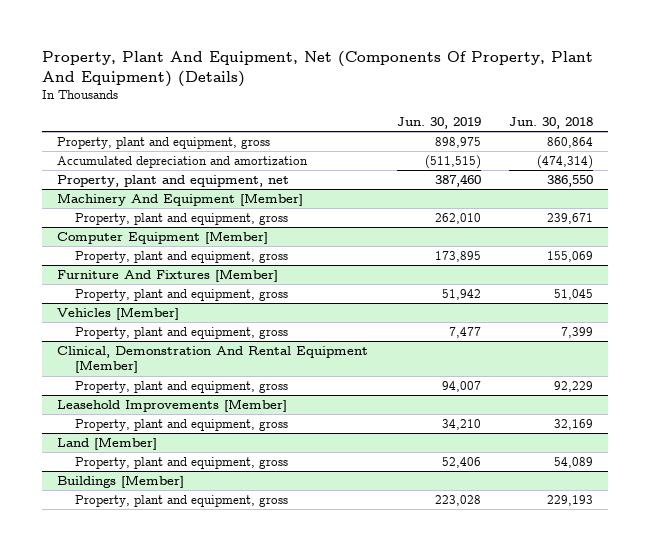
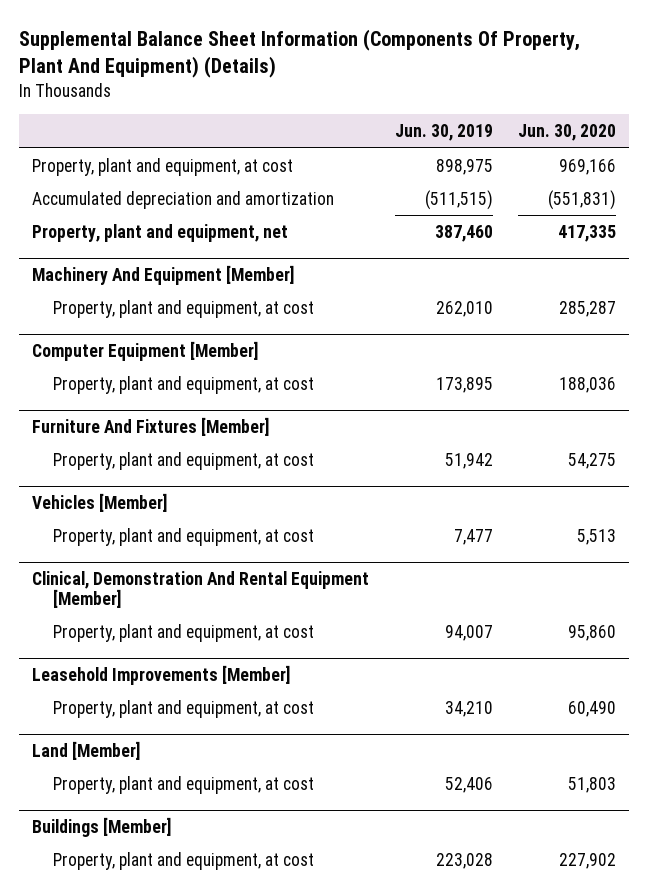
- Property, Plant And Equipment, Net (Components Of Property, Plant And Equipment) (Details)
+ Supplemental Balance Sheet Information (Components Of Property, Plant And Equipment) (Details)
- | Jun. 30, 2019 | Jun. 30, 2018
+ | Jun. 30, 2019 | Jun. 30, 2020
- Property, plant and equipment, gross | 898,975 | 860,864
+ Property, plant and equipment, at cost | 898,975 | 969,166
@ Machinery And Equipment [Member]
- Property, plant and equipment, gross | 262,010 | 239,671
+ Property, plant and equipment, at cost | 262,010 | 285,287
@ Computer Equipment [Member]
- Property, plant and equipment, gross | 173,895 | 155,069
+ Property, plant and equipment, at cost | 173,895 | 188,036
@ Furniture And Fixtures [Member]
- Property, plant and equipment, gross | 51,942 | 51,045
+ Property, plant and equipment, at cost | 51,942 | 54,275
@ Vehicles [Member]
- Property, plant and equipment, gross | 7,477 | 7,399
+ Property, plant and equipment, at cost | 7,477 | 5,513
@ Clinical, Demonstration And Rental Equipment [Member]
- Property, plant and equipment, gross | 94,007 | 92,229
+ Property, plant and equipment, at cost | 94,007 | 95,860
@ Leasehold Improvements [Member]
- Property, plant and equipment, gross | 34,210 | 32,169
+ Property, plant and equipment, at cost | 34,210 | 60,490
@ Land [Member]
- Property, plant and equipment, gross | 52,406 | 54,089
+ Property, plant and equipment, at cost | 52,406 | 51,803
@ Buildings [Member]
- Property, plant and equipment, gross | 223,028 | 229,193
+ Property, plant and equipment, at cost | 223,028 | 227,902

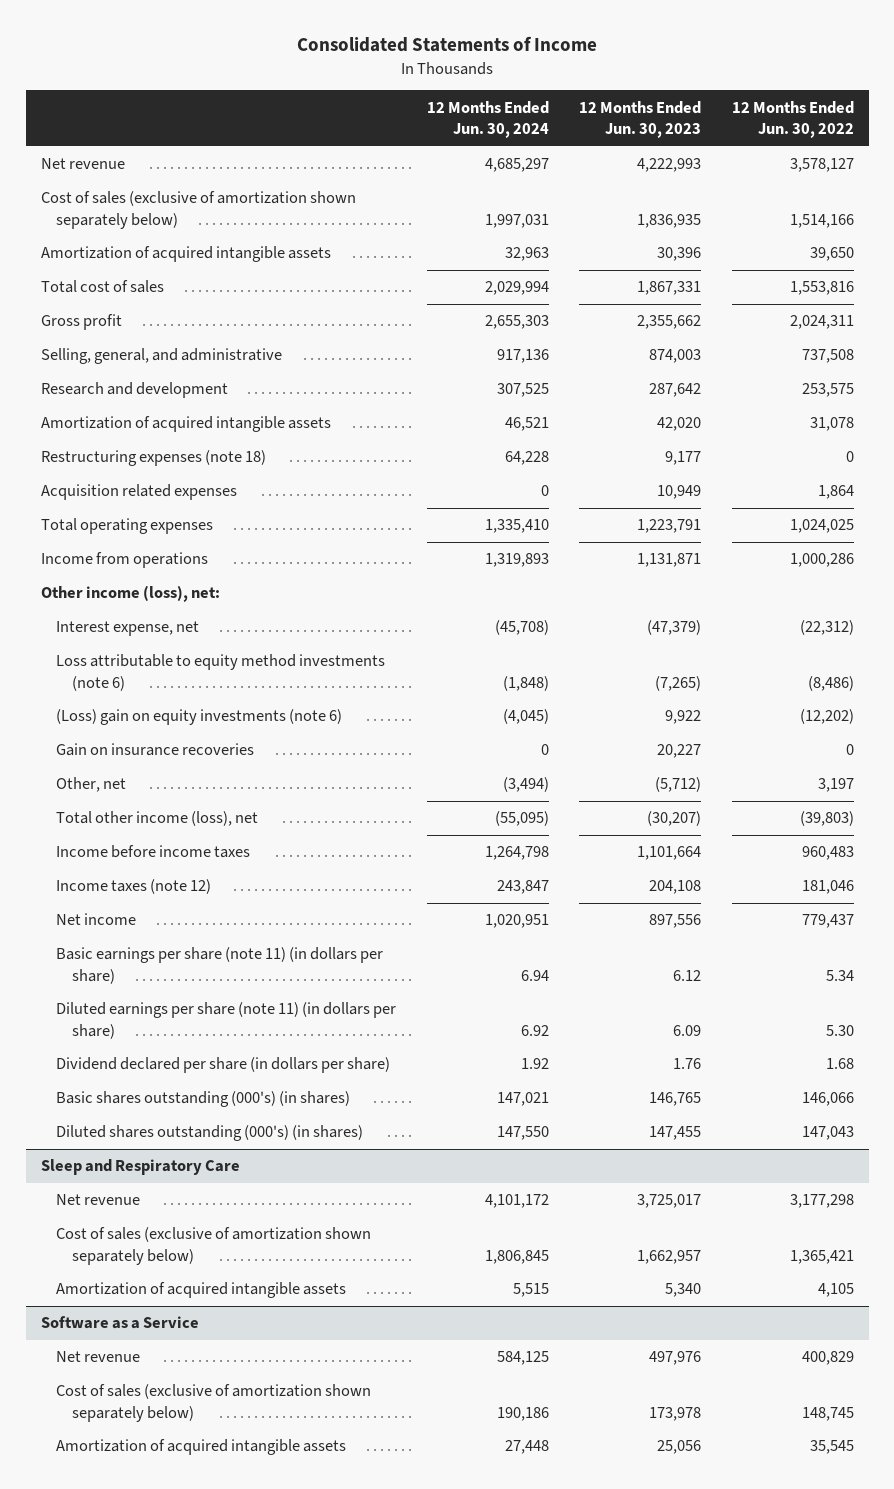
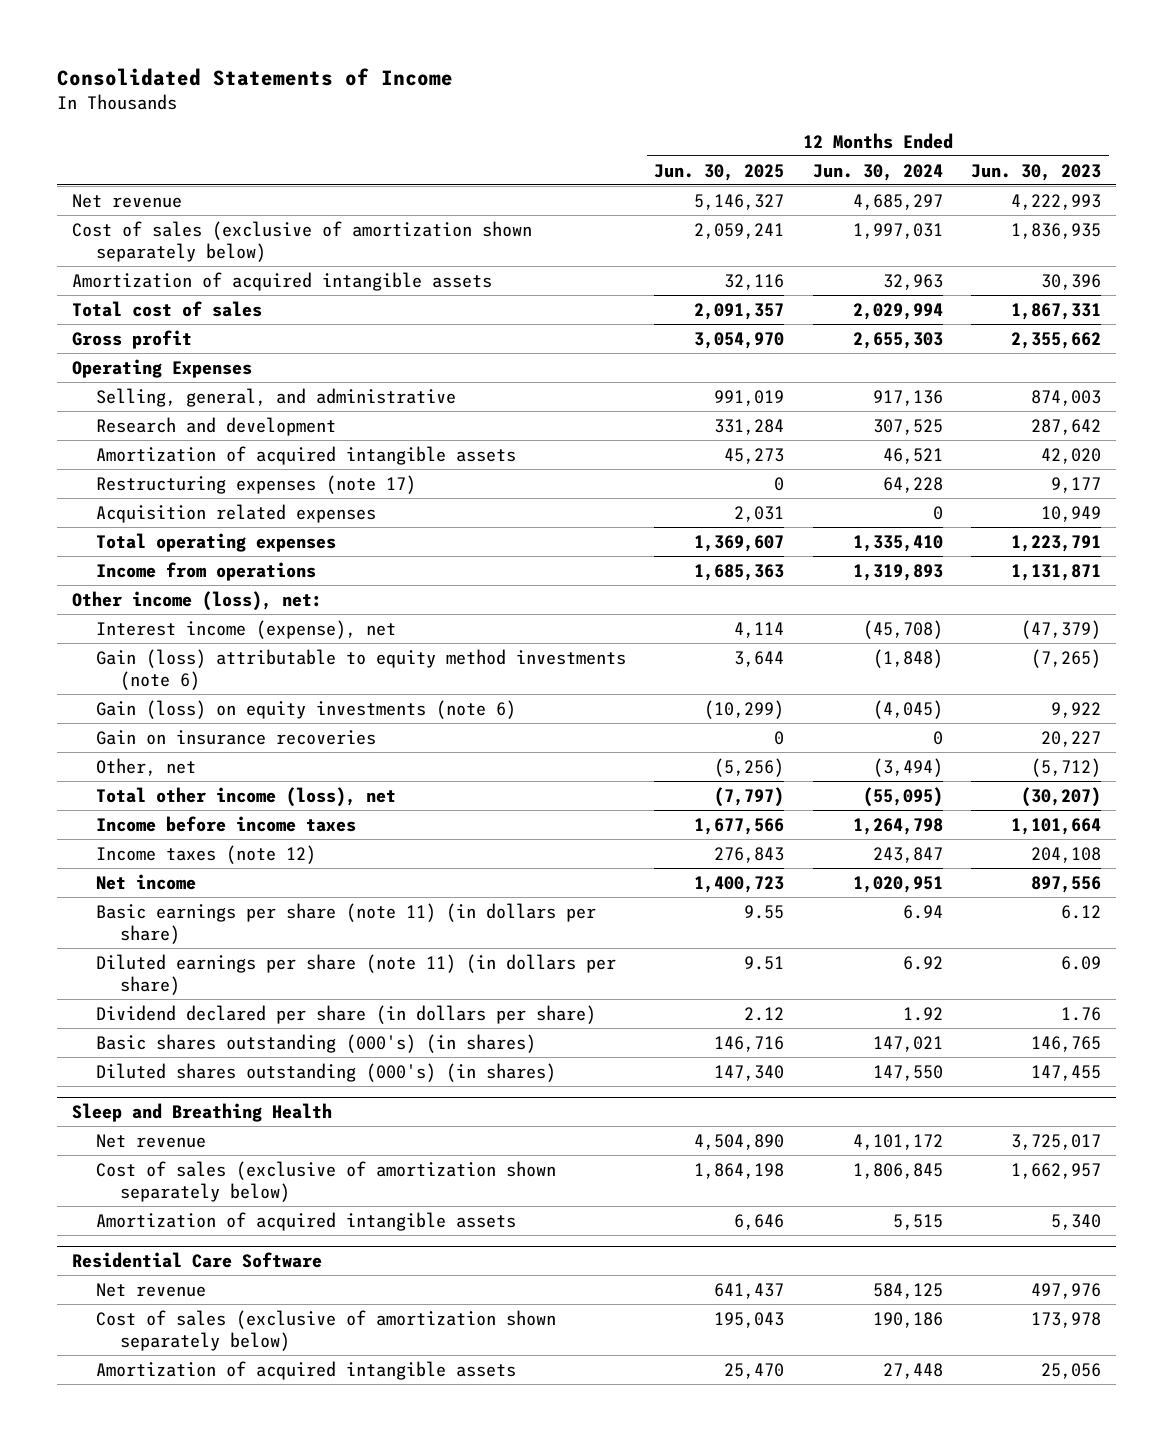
- | 12 Months Ended Jun. 30, 2024 | 12 Months Ended Jun. 30, 2023 | 12 Months Ended Jun. 30, 2022
+ | 12 Months Ended Jun. 30, 2025 | 12 Months Ended Jun. 30, 2024 | 12 Months Ended Jun. 30, 2023
+ Operating Expenses
- Restructuring expenses (note 18) | 64,228 | 9,177 | 0
+ Restructuring expenses (note 17) | 0 | 64,228 | 9,177
- Interest expense, net | (45,708) | (47,379) | (22,312)
- Loss attributable to equity method investments (note 6) | (1,848) | (7,265) | (8,486)
- (Loss) gain on equity investments (note 6) | (4,045) | 9,922 | (12,202)
+ Interest income (expense), net | 4,114 | (45,708) | (47,379)
+ Gain (loss) attributable to equity method investments (note 6) | 3,644 | (1,848) | (7,265)
+ Gain (loss) on equity investments (note 6) | (10,299) | (4,045) | 9,922
- Sleep and Respiratory Care
+ Sleep and Breathing Health
- Software as a Service
+ Residential Care Software

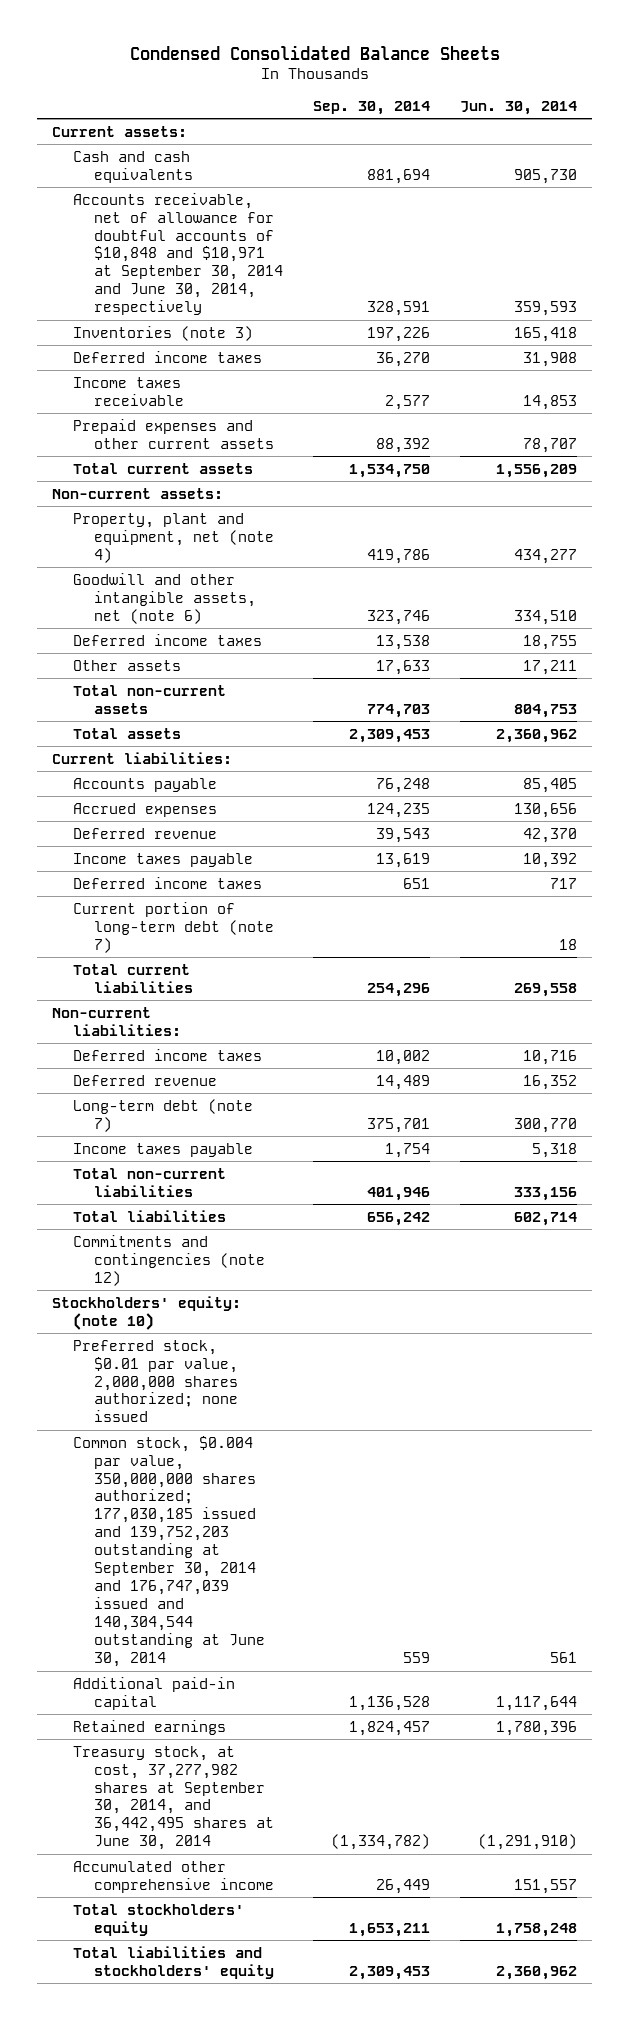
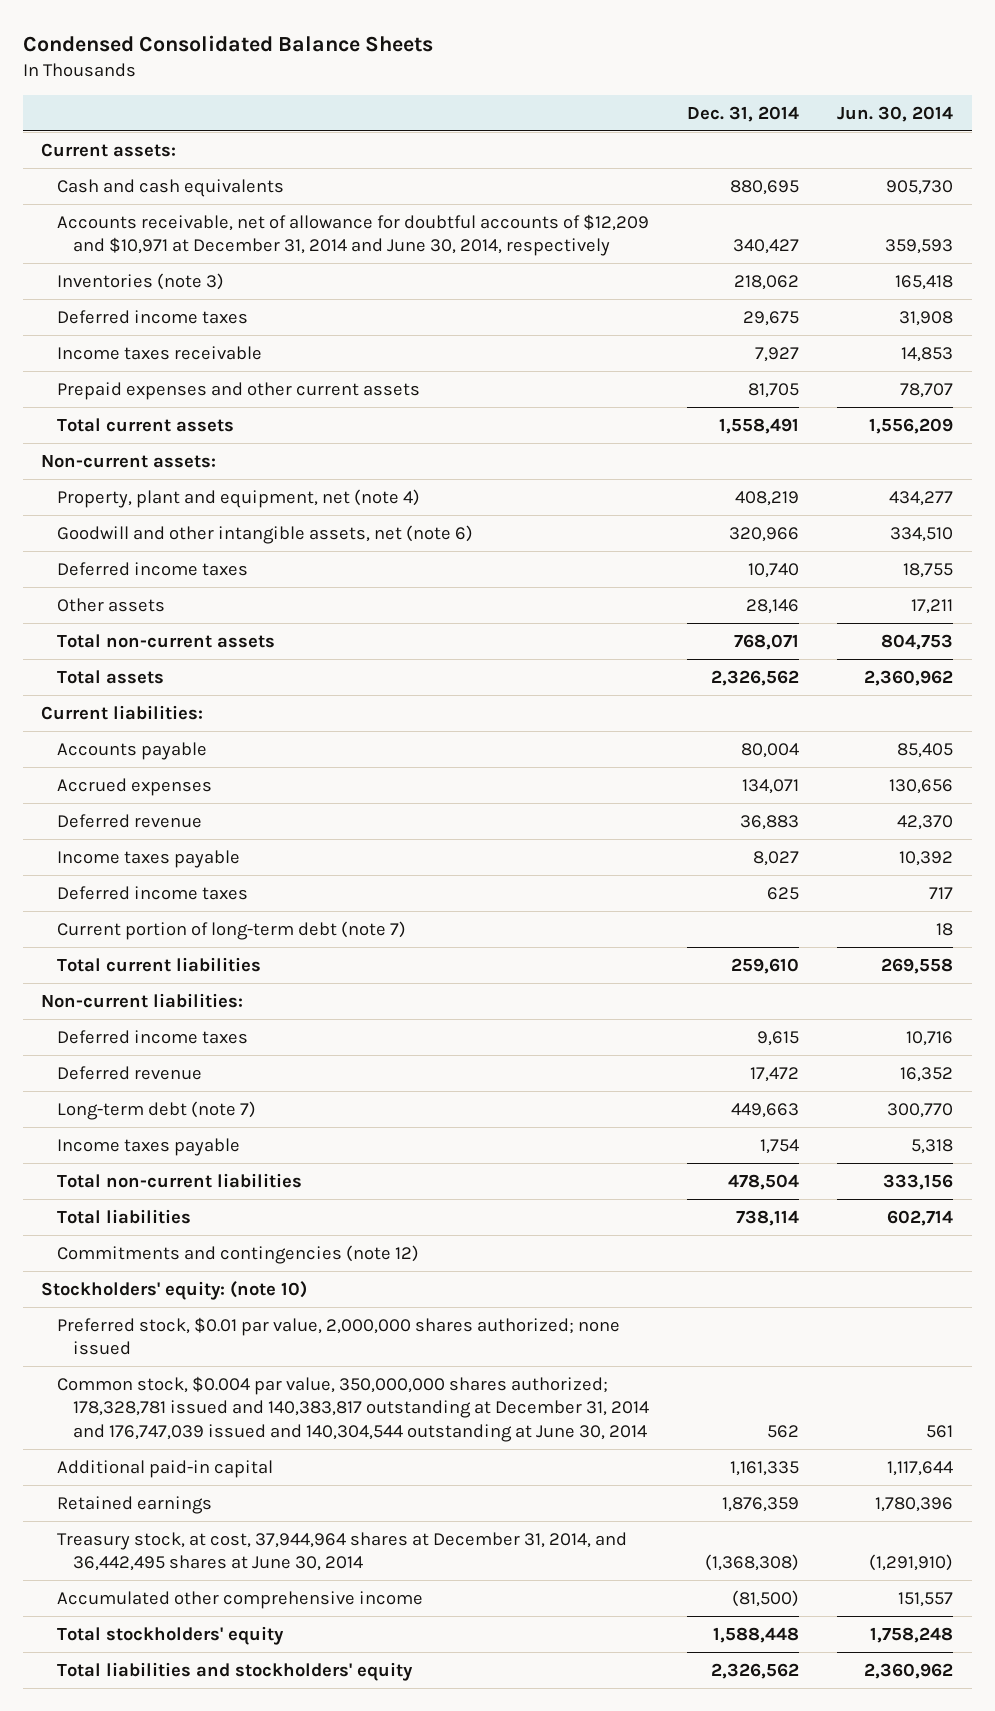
- | Sep. 30, 2014 | Jun. 30, 2014
+ | Dec. 31, 2014 | Jun. 30, 2014
- Accounts receivable, net of allowance for doubtful accounts of $10,848 and $10,971 at September 30, 2014 and June 30, 2014, respectively | 328,591 | 359,593
+ Accounts receivable, net of allowance for doubtful accounts of $12,209 and $10,971 at December 31, 2014 and June 30, 2014, respectively | 340,427 | 359,593
- Common stock, $0.004 par value, 350,000,000 shares authorized; 177,030,185 issued and 139,752,203 outstanding at September 30, 2014 and 176,747,039 issued and 140,304,544 outstanding at June 30, 2014 | 559 | 561
+ Common stock, $0.004 par value, 350,000,000 shares authorized; 178,328,781 issued and 140,383,817 outstanding at December 31, 2014 and 176,747,039 issued and 140,304,544 outstanding at June 30, 2014 | 562 | 561
- Treasury stock, at cost, 37,277,982 shares at September 30, 2014, and 36,442,495 shares at June 30, 2014 | (1,334,782) | (1,291,910)
+ Treasury stock, at cost, 37,944,964 shares at December 31, 2014, and 36,442,495 shares at June 30, 2014 | (1,368,308) | (1,291,910)

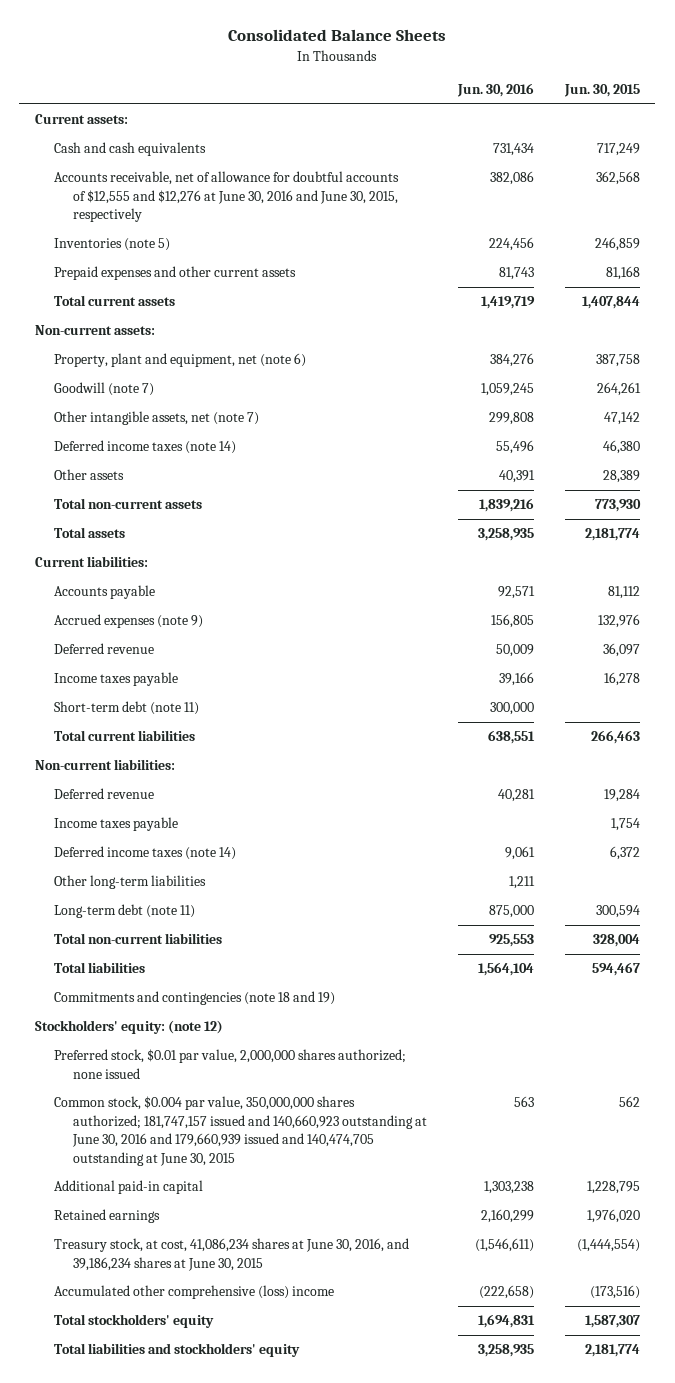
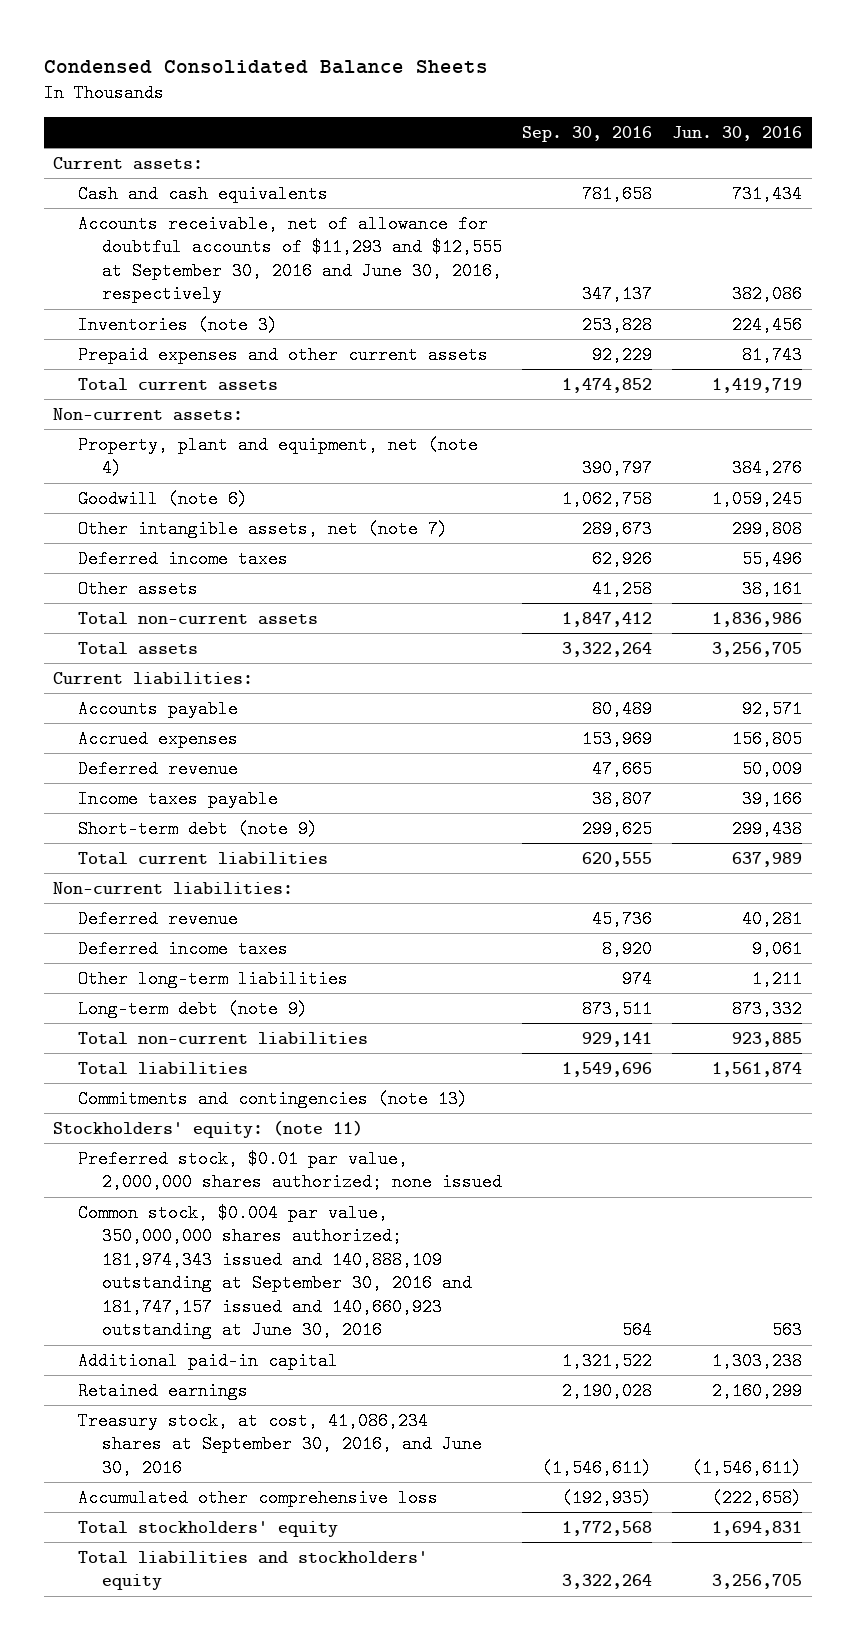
- Consolidated Balance Sheets
+ Condensed Consolidated Balance Sheets
- | Jun. 30, 2016 | Jun. 30, 2015
+ | Sep. 30, 2016 | Jun. 30, 2016
- Accounts receivable, net of allowance for doubtful accounts of $12,555 and $12,276 at June 30, 2016 and June 30, 2015, respectively | 382,086 | 362,568
- Inventories (note 5) | 224,456 | 246,859
+ Accounts receivable, net of allowance for doubtful accounts of $11,293 and $12,555 at September 30, 2016 and June 30, 2016, respectively | 347,137 | 382,086
+ Inventories (note 3) | 253,828 | 224,456
- Property, plant and equipment, net (note 6) | 384,276 | 387,758
- Goodwill (note 7) | 1,059,245 | 264,261
+ Property, plant and equipment, net (note 4) | 390,797 | 384,276
+ Goodwill (note 6) | 1,062,758 | 1,059,245
- Deferred income taxes (note 14) | 55,496 | 46,380
- Other assets | 40,391 | 28,389
- Total non-current assets | 1,839,216 | 773,930
- Total assets | 3,258,935 | 2,181,774
+ Deferred income taxes | 62,926 | 55,496
+ Other assets | 41,258 | 38,161
+ Total non-current assets | 1,847,412 | 1,836,986
+ Total assets | 3,322,264 | 3,256,705
- Accrued expenses (note 9) | 156,805 | 132,976
+ Accrued expenses | 153,969 | 156,805
- Short-term debt (note 11) | 300,000 |
- Total current liabilities | 638,551 | 266,463
+ Short-term debt (note 9) | 299,625 | 299,438
+ Total current liabilities | 620,555 | 637,989
- Income taxes payable | | 1,754
- Deferred income taxes (note 14) | 9,061 | 6,372
+ Deferred income taxes | 8,920 | 9,061
- Long-term debt (note 11) | 875,000 | 300,594
- Total non-current liabilities | 925,553 | 328,004
- Total liabilities | 1,564,104 | 594,467
- Commitments and contingencies (note 18 and 19)
- Stockholders' equity: (note 12)
+ Long-term debt (note 9) | 873,511 | 873,332
+ Total non-current liabilities | 929,141 | 923,885
+ Total liabilities | 1,549,696 | 1,561,874
+ Commitments and contingencies (note 13)
+ Stockholders' equity: (note 11)
- Common stock, $0.004 par value, 350,000,000 shares authorized; 181,747,157 issued and 140,660,923 outstanding at June 30, 2016 and 179,660,939 issued and 140,474,705 outstanding at June 30, 2015 | 563 | 562
+ Common stock, $0.004 par value, 350,000,000 shares authorized; 181,974,343 issued and 140,888,109 outstanding at September 30, 2016 and 181,747,157 issued and 140,660,923 outstanding at June 30, 2016 | 564 | 563
- Treasury stock, at cost, 41,086,234 shares at June 30, 2016, and 39,186,234 shares at June 30, 2015 | (1,546,611) | (1,444,554)
- Accumulated other comprehensive (loss) income | (222,658) | (173,516)
+ Treasury stock, at cost, 41,086,234 shares at September 30, 2016, and June 30, 2016 | (1,546,611) | (1,546,611)
+ Accumulated other comprehensive loss | (192,935) | (222,658)
- Total liabilities and stockholders' equity | 3,258,935 | 2,181,774
+ Total liabilities and stockholders' equity | 3,322,264 | 3,256,705

